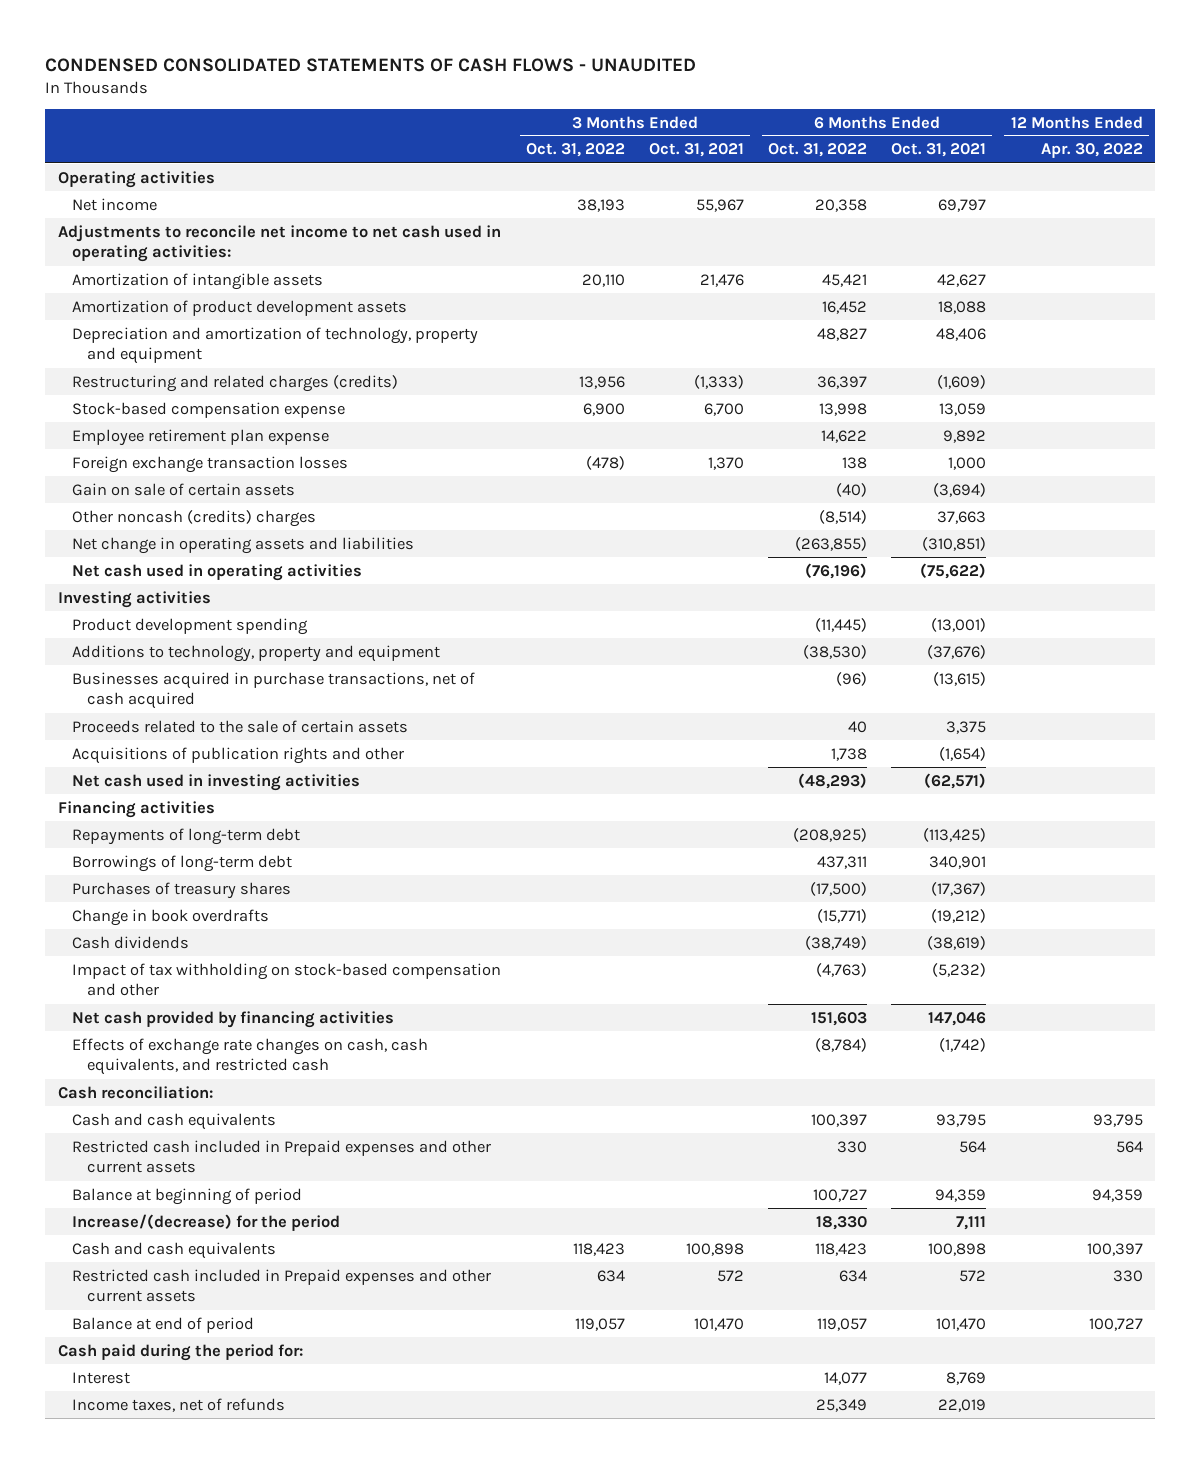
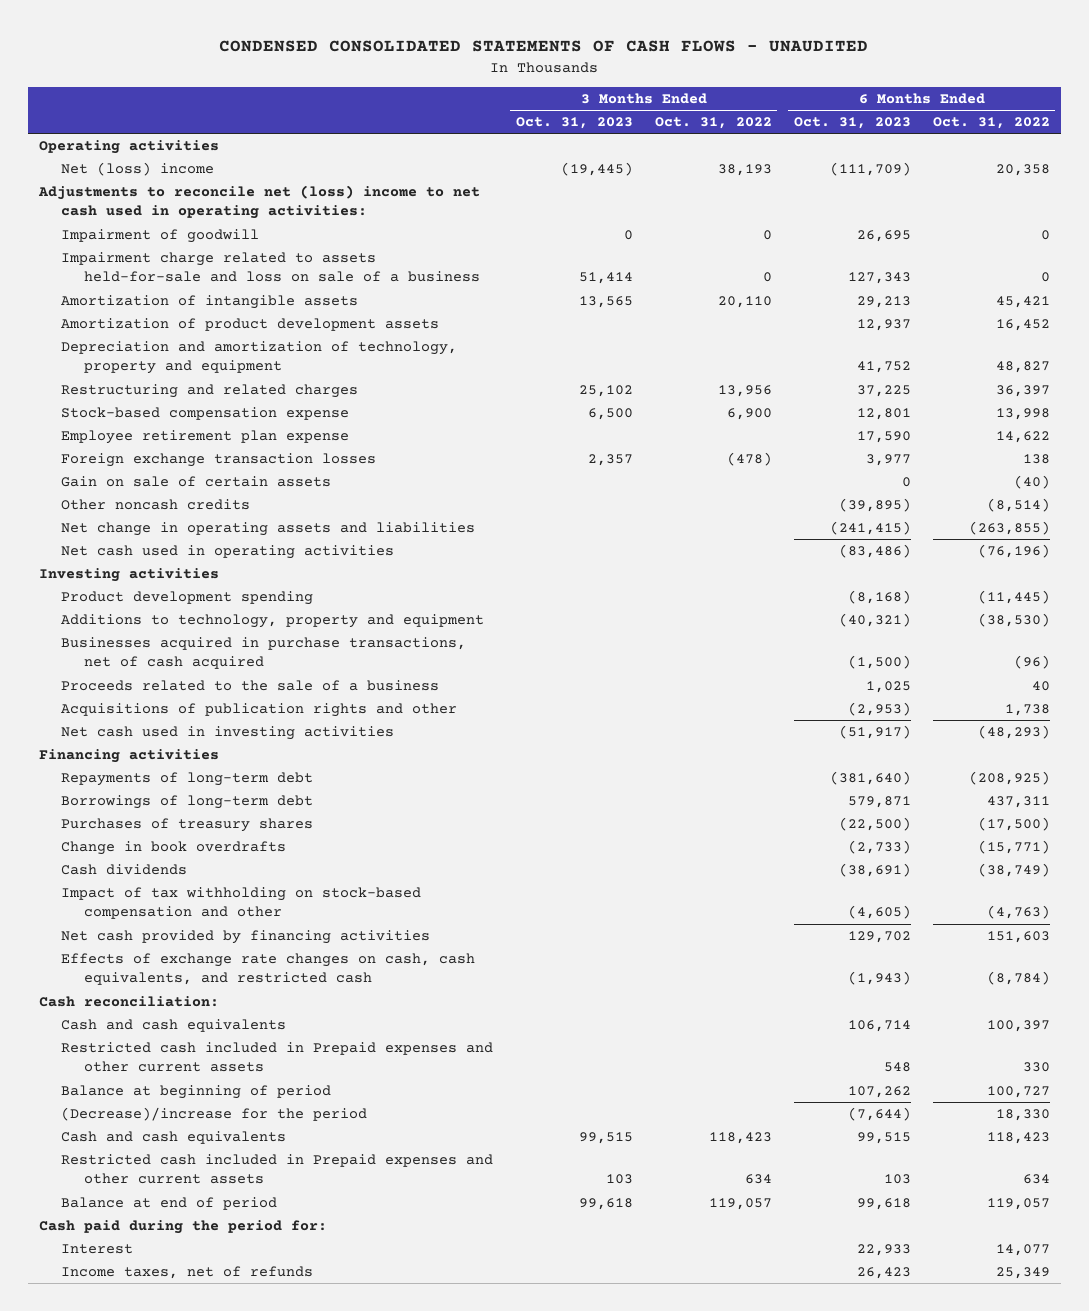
- | 3 Months Ended Oct. 31, 2022 | 3 Months Ended Oct. 31, 2021 | 6 Months Ended Oct. 31, 2022 | 6 Months Ended Oct. 31, 2021 | 12 Months Ended Apr. 30, 2022
+ | 3 Months Ended Oct. 31, 2023 | 3 Months Ended Oct. 31, 2022 | 6 Months Ended Oct. 31, 2023 | 6 Months Ended Oct. 31, 2022
- Net income | 38,193 | 55,967 | 20,358 | 69,797 |
- Adjustments to reconcile net income to net cash used in operating activities:
+ Net (loss) income | (19,445) | 38,193 | (111,709) | 20,358
+ Adjustments to reconcile net (loss) income to net cash used in operating activities:
+ Impairment of goodwill | 0 | 0 | 26,695 | 0
+ Impairment charge related to assets held-for-sale and loss on sale of a business | 51,414 | 0 | 127,343 | 0
- Restructuring and related charges (credits) | 13,956 | (1,333) | 36,397 | (1,609) |
+ Restructuring and related charges | 25,102 | 13,956 | 37,225 | 36,397
- Other noncash (credits) charges | | | (8,514) | 37,663 |
+ Other noncash credits | | | (39,895) | (8,514)
- Proceeds related to the sale of certain assets | | | 40 | 3,375 |
+ Proceeds related to the sale of a business | | | 1,025 | 40
- Increase/(decrease) for the period | | | 18,330 | 7,111 |
+ (Decrease)/increase for the period | | | (7,644) | 18,330

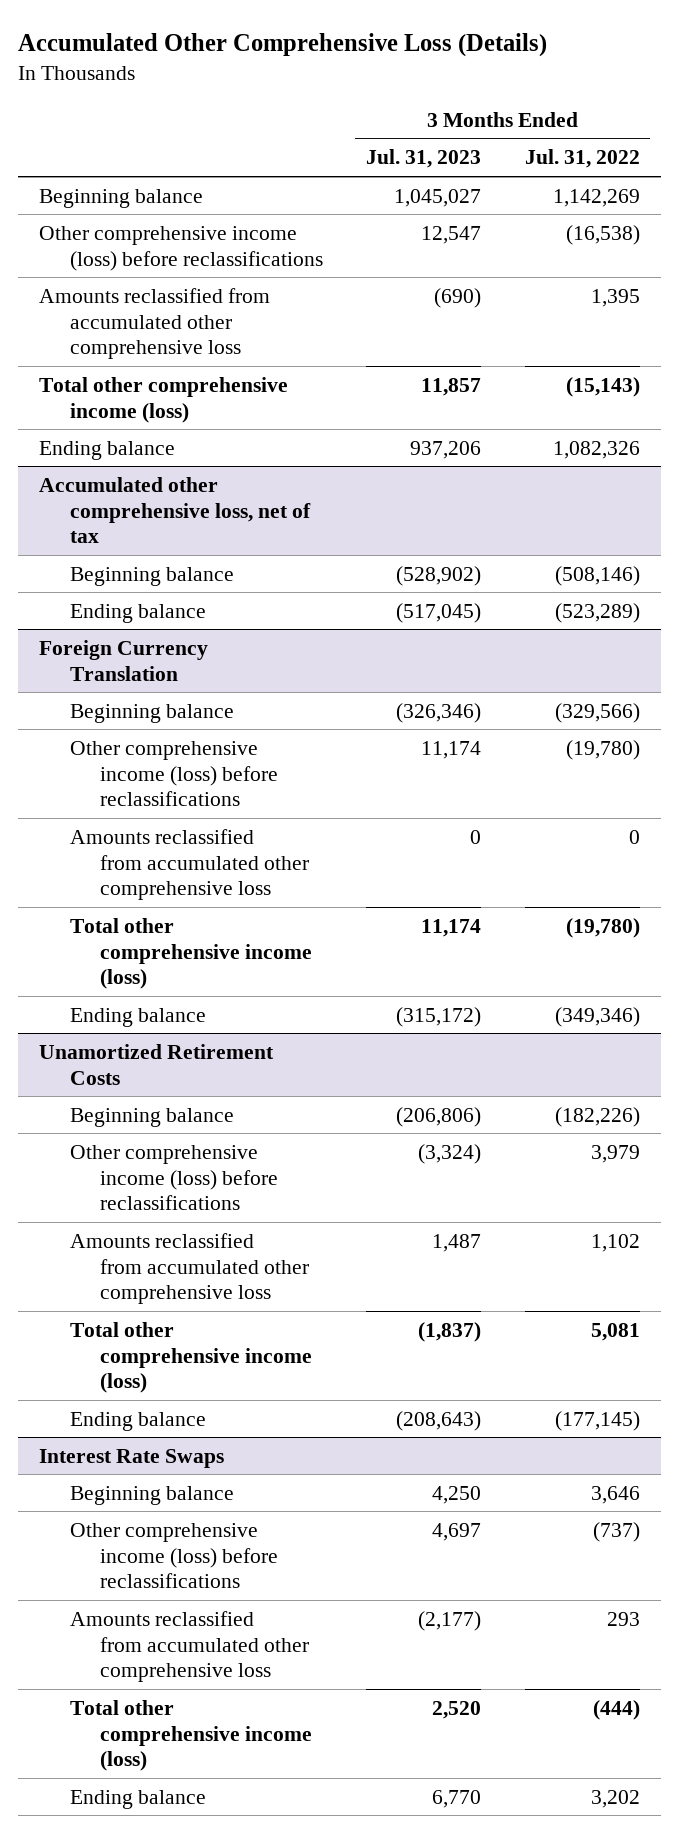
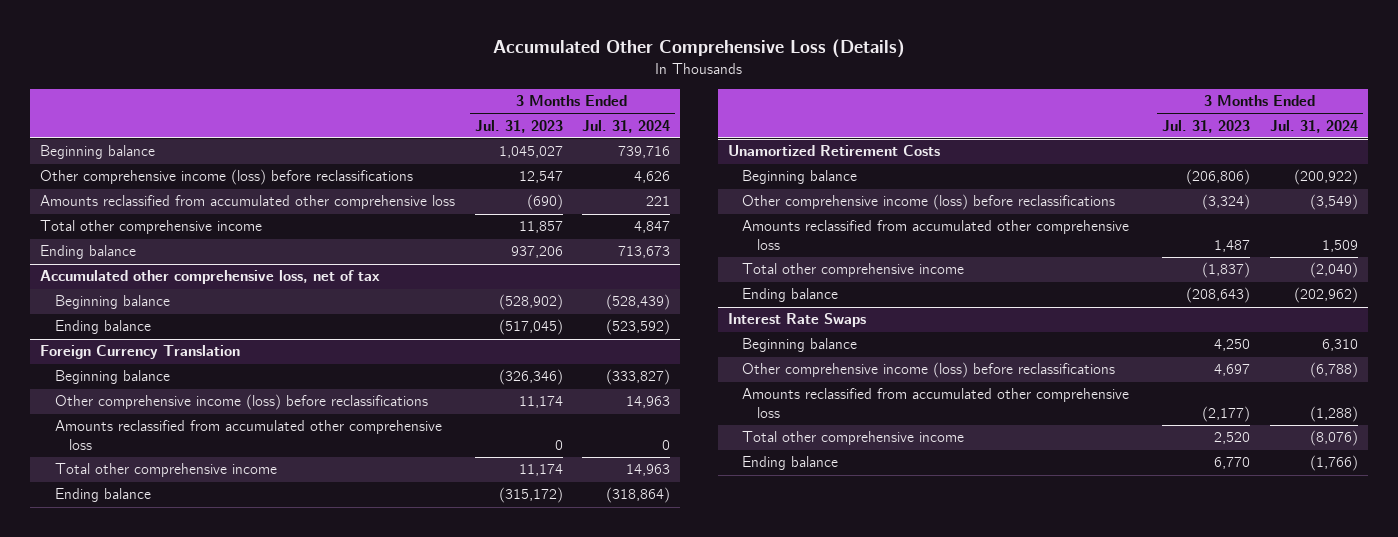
- | 3 Months Ended Jul. 31, 2023 | 3 Months Ended Jul. 31, 2022
+ | 3 Months Ended Jul. 31, 2023 | 3 Months Ended Jul. 31, 2024
- Total other comprehensive income (loss) | 11,857 | (15,143)
+ Total other comprehensive income | 11,857 | 4,847
@ Foreign Currency Translation
- Total other comprehensive income (loss) | 11,174 | (19,780)
+ Total other comprehensive income | 11,174 | 14,963
@ Unamortized Retirement Costs
- Total other comprehensive income (loss) | (1,837) | 5,081
+ Total other comprehensive income | (1,837) | (2,040)
@ Interest Rate Swaps
- Total other comprehensive income (loss) | 2,520 | (444)
+ Total other comprehensive income | 2,520 | (8,076)

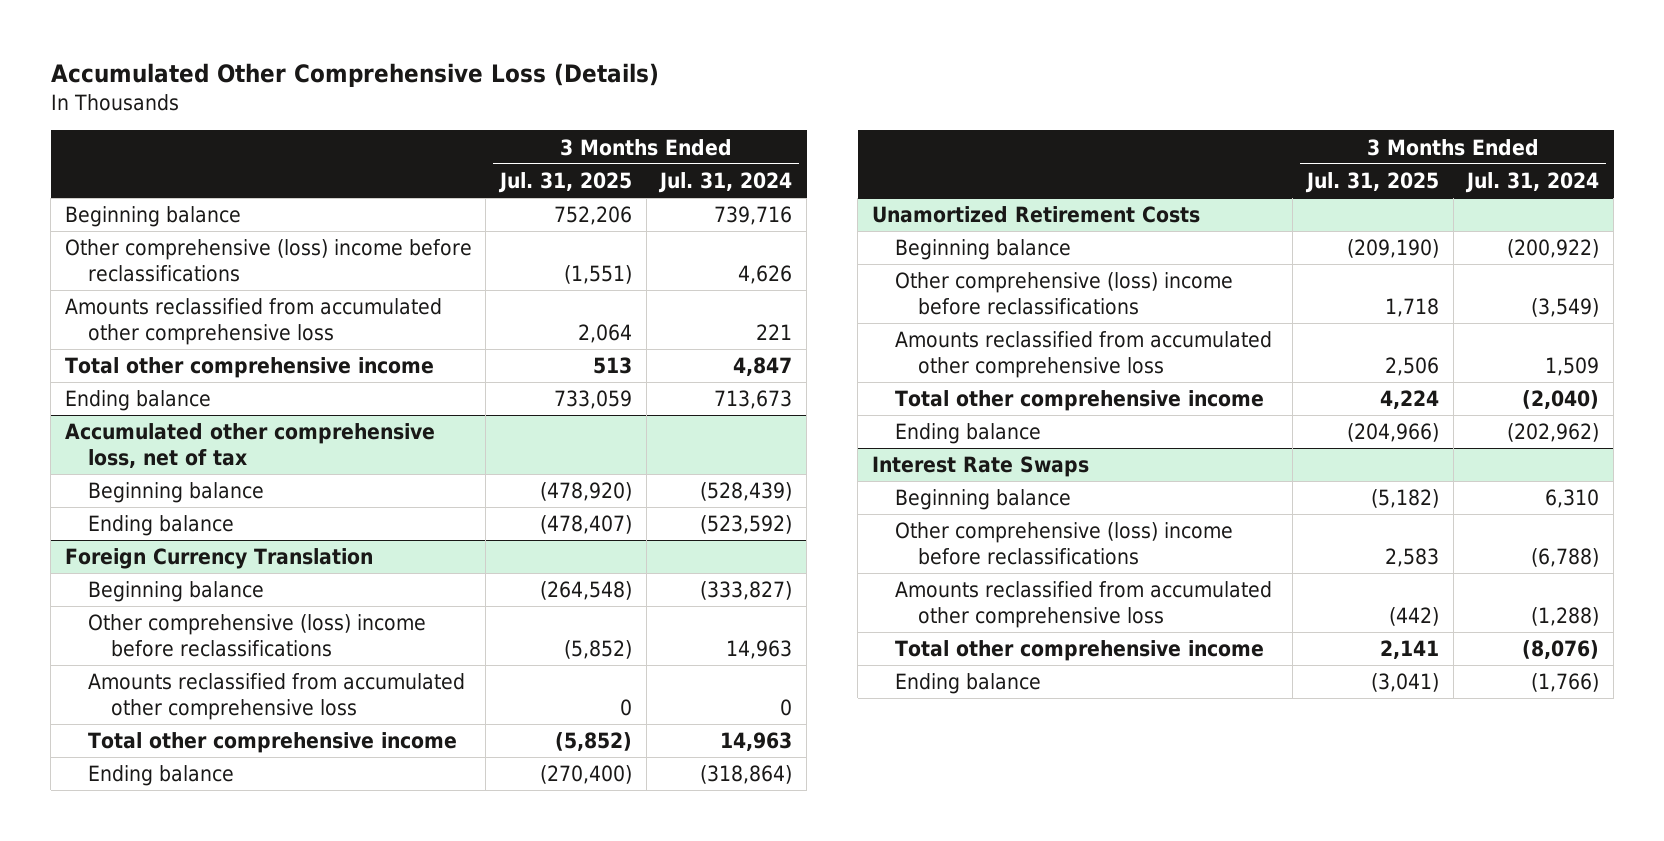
- | 3 Months Ended Jul. 31, 2023 | 3 Months Ended Jul. 31, 2024
+ | 3 Months Ended Jul. 31, 2025 | 3 Months Ended Jul. 31, 2024
- Other comprehensive income (loss) before reclassifications | 12,547 | 4,626
+ Other comprehensive (loss) income before reclassifications | (1,551) | 4,626
@ Foreign Currency Translation
- Other comprehensive income (loss) before reclassifications | 11,174 | 14,963
+ Other comprehensive (loss) income before reclassifications | (5,852) | 14,963
@ Unamortized Retirement Costs
- Other comprehensive income (loss) before reclassifications | (3,324) | (3,549)
+ Other comprehensive (loss) income before reclassifications | 1,718 | (3,549)
@ Interest Rate Swaps
- Other comprehensive income (loss) before reclassifications | 4,697 | (6,788)
+ Other comprehensive (loss) income before reclassifications | 2,583 | (6,788)

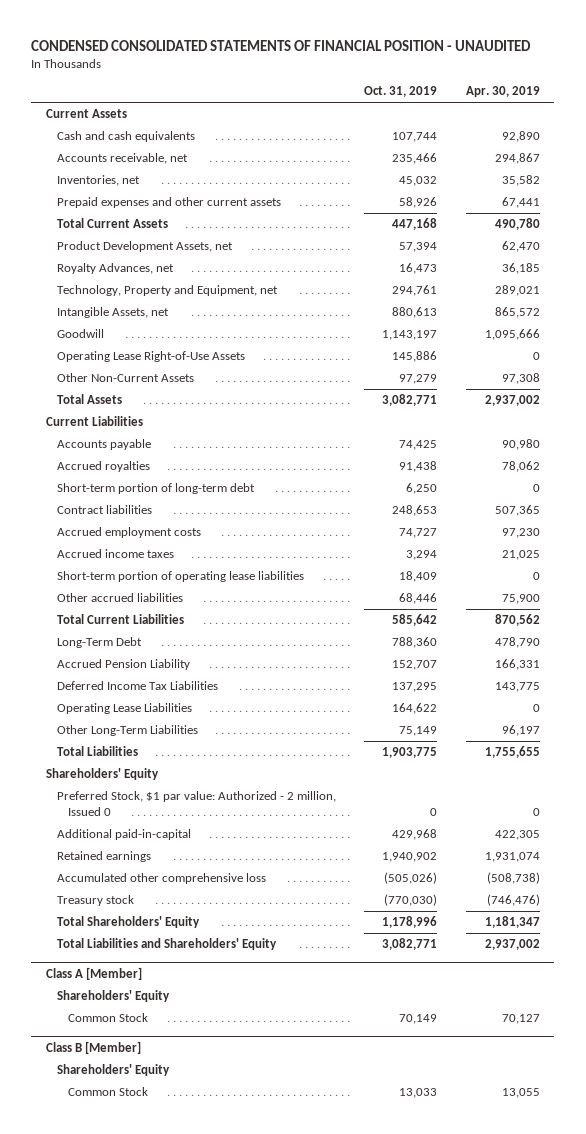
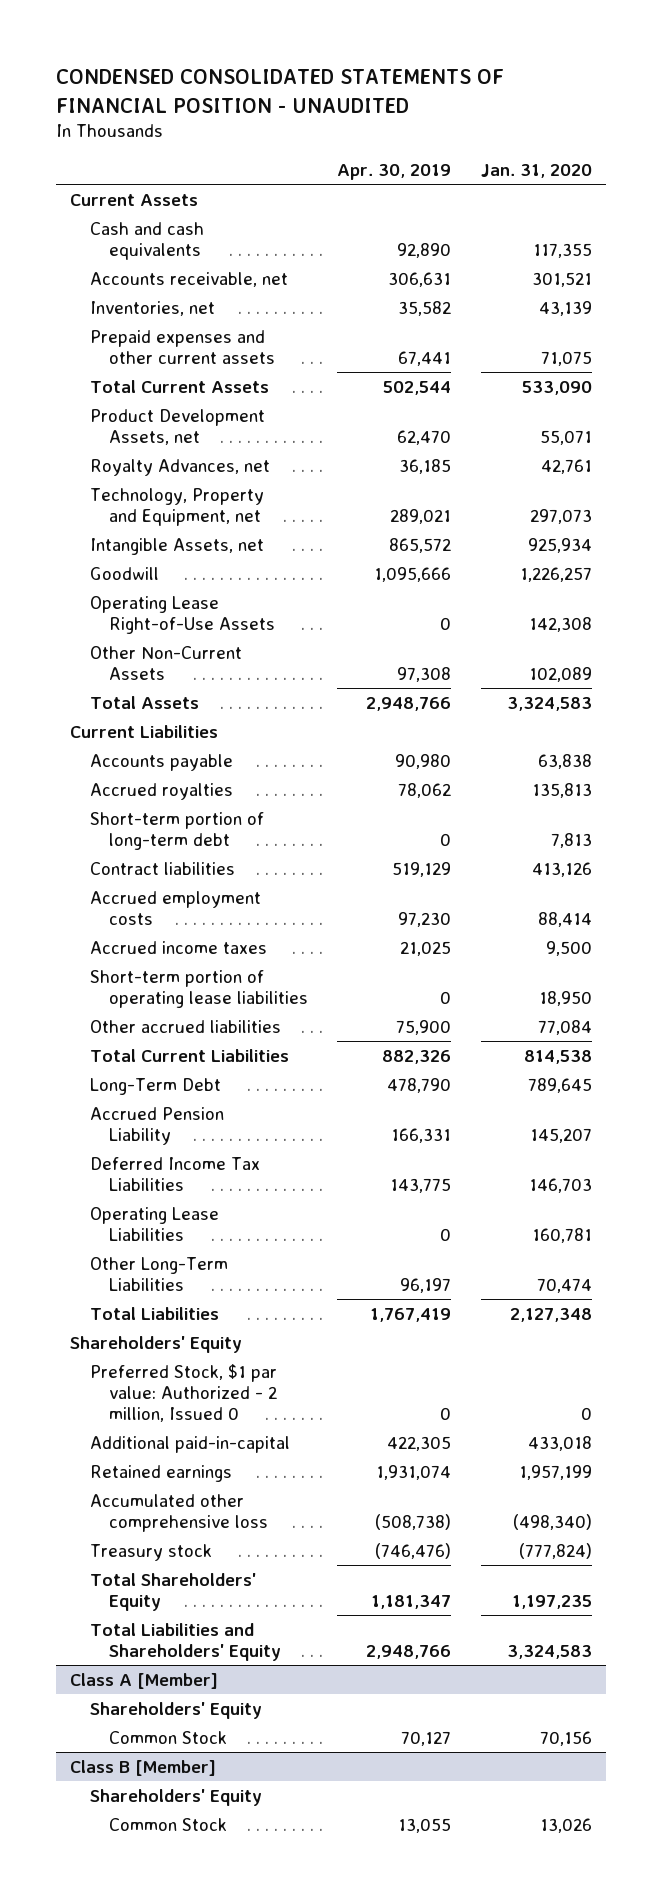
- | Oct. 31, 2019 | Apr. 30, 2019
+ | Apr. 30, 2019 | Jan. 31, 2020
- Accounts receivable, net | 235,466 | 294,867
+ Accounts receivable, net | 306,631 | 301,521
- Total Current Assets | 447,168 | 490,780
+ Total Current Assets | 502,544 | 533,090
- Total Assets | 3,082,771 | 2,937,002
+ Total Assets | 2,948,766 | 3,324,583
- Contract liabilities | 248,653 | 507,365
+ Contract liabilities | 519,129 | 413,126
- Total Current Liabilities | 585,642 | 870,562
+ Total Current Liabilities | 882,326 | 814,538
- Total Liabilities | 1,903,775 | 1,755,655
+ Total Liabilities | 1,767,419 | 2,127,348
- Total Liabilities and Shareholders' Equity | 3,082,771 | 2,937,002
+ Total Liabilities and Shareholders' Equity | 2,948,766 | 3,324,583

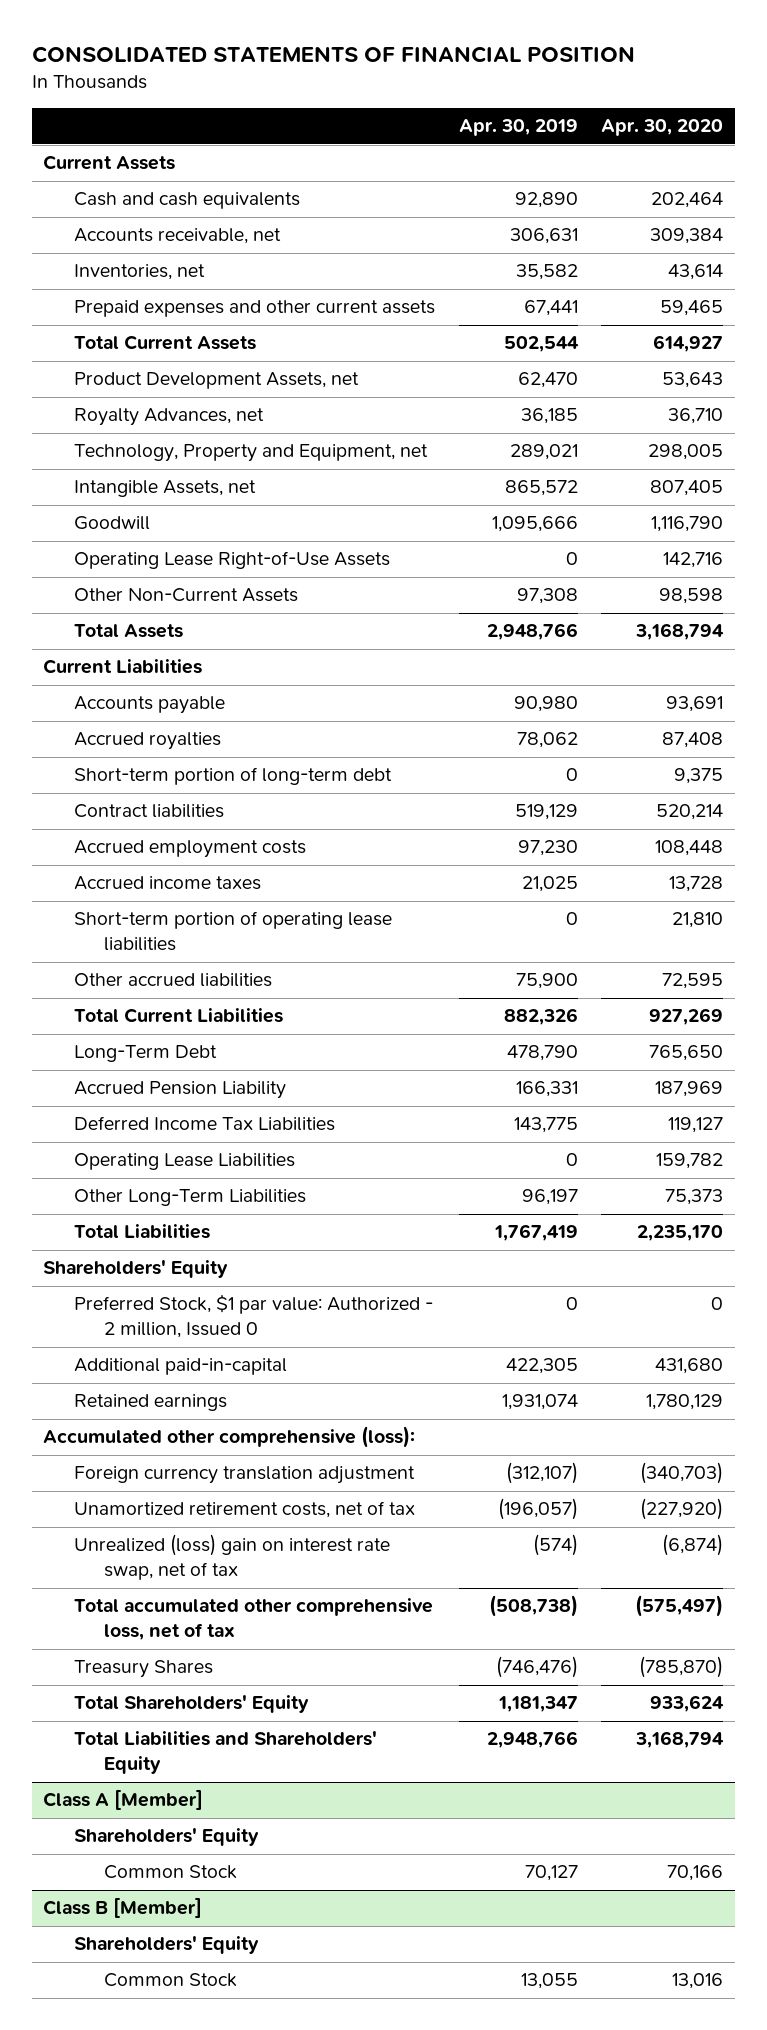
- CONDENSED CONSOLIDATED STATEMENTS OF FINANCIAL POSITION - UNAUDITED
+ CONSOLIDATED STATEMENTS OF FINANCIAL POSITION
- | Apr. 30, 2019 | Jan. 31, 2020
+ | Apr. 30, 2019 | Apr. 30, 2020
- Accumulated other comprehensive loss | (508,738) | (498,340)
- Treasury stock | (746,476) | (777,824)
+ Accumulated other comprehensive (loss):
+ Foreign currency translation adjustment | (312,107) | (340,703)
+ Unamortized retirement costs, net of tax | (196,057) | (227,920)
+ Unrealized (loss) gain on interest rate swap, net of tax | (574) | (6,874)
+ Total accumulated other comprehensive loss, net of tax | (508,738) | (575,497)
+ Treasury Shares | (746,476) | (785,870)

